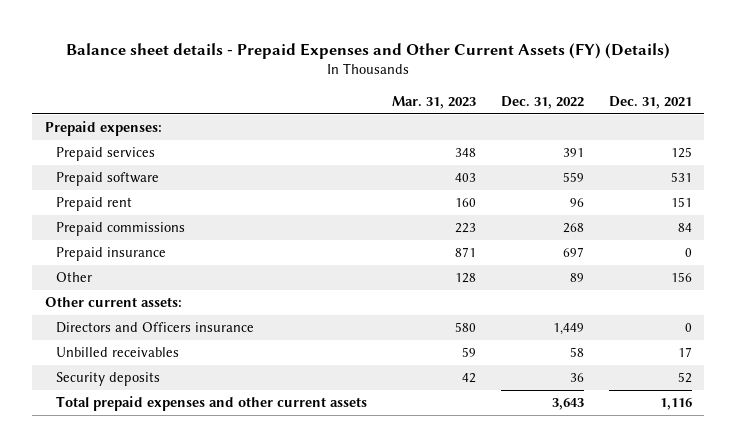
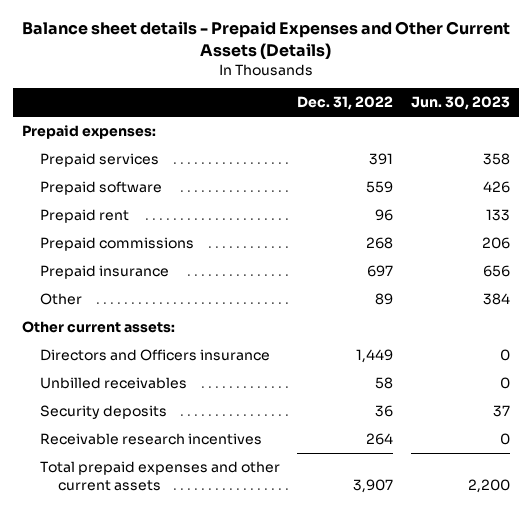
- Balance sheet details - Prepaid Expenses and Other Current Assets (FY) (Details)
+ Balance sheet details - Prepaid Expenses and Other Current Assets (Details)
- | Mar. 31, 2023 | Dec. 31, 2022 | Dec. 31, 2021
+ | Dec. 31, 2022 | Jun. 30, 2023
- Total prepaid expenses and other current assets | | 3,643 | 1,116
+ Receivable research incentives | 264 | 0
+ Total prepaid expenses and other current assets | 3,907 | 2,200

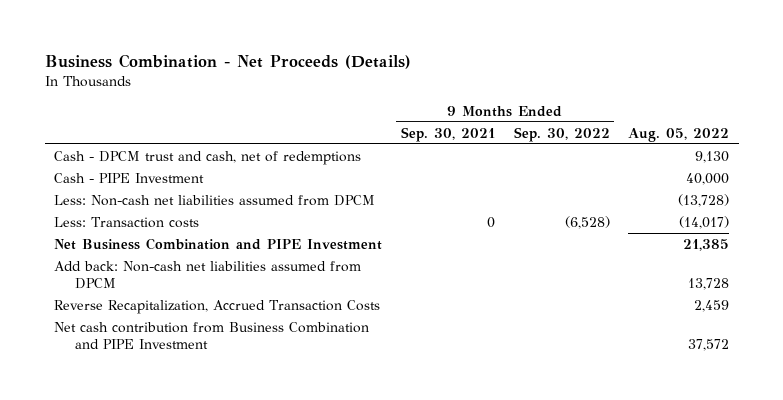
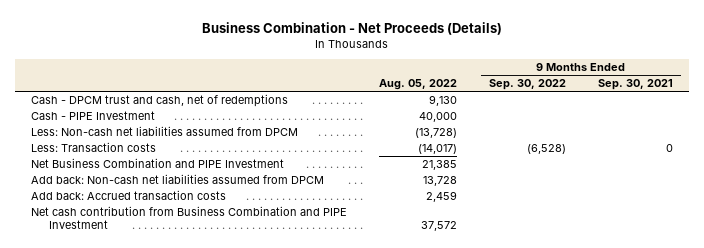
- | 9 Months Ended Sep. 30, 2021 | 9 Months Ended Sep. 30, 2022 | Aug. 05, 2022
+ | Aug. 05, 2022 | 9 Months Ended Sep. 30, 2022 | 9 Months Ended Sep. 30, 2021
- Reverse Recapitalization, Accrued Transaction Costs | | | 2,459
+ Add back: Accrued transaction costs | 2,459 | |

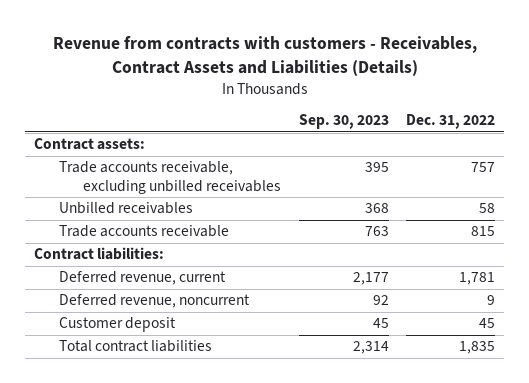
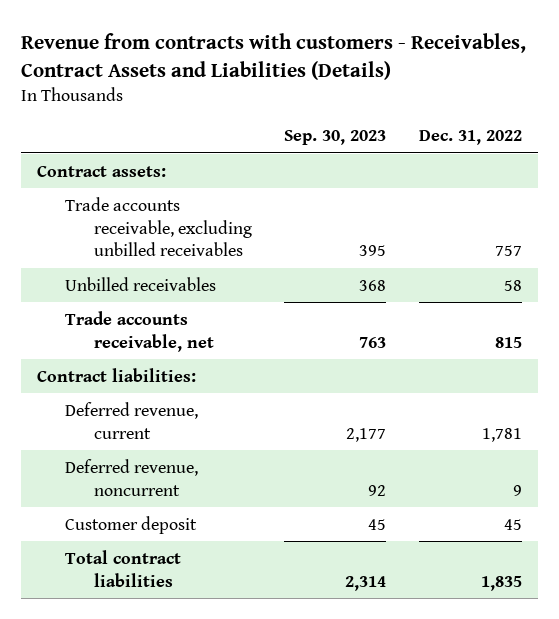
- Trade accounts receivable | 763 | 815
+ Trade accounts receivable, net | 763 | 815

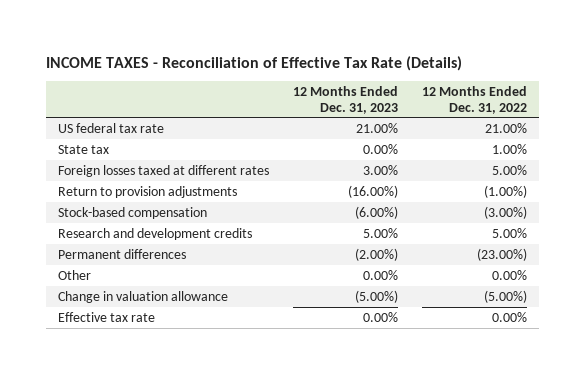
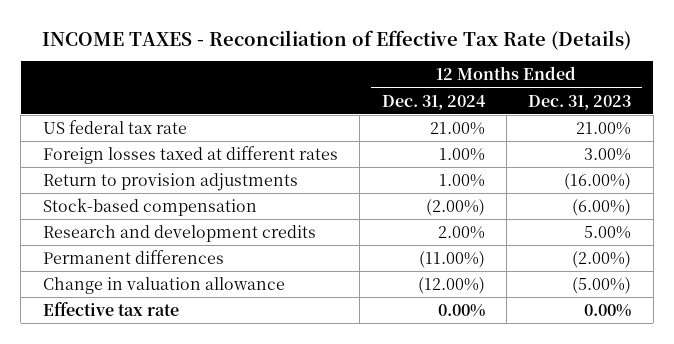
- | 12 Months Ended Dec. 31, 2023 | 12 Months Ended Dec. 31, 2022
+ | 12 Months Ended Dec. 31, 2024 | 12 Months Ended Dec. 31, 2023
- State tax | 0.00% | 1.00%
- Other | 0.00% | 0.00%

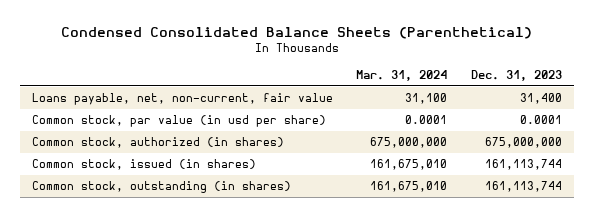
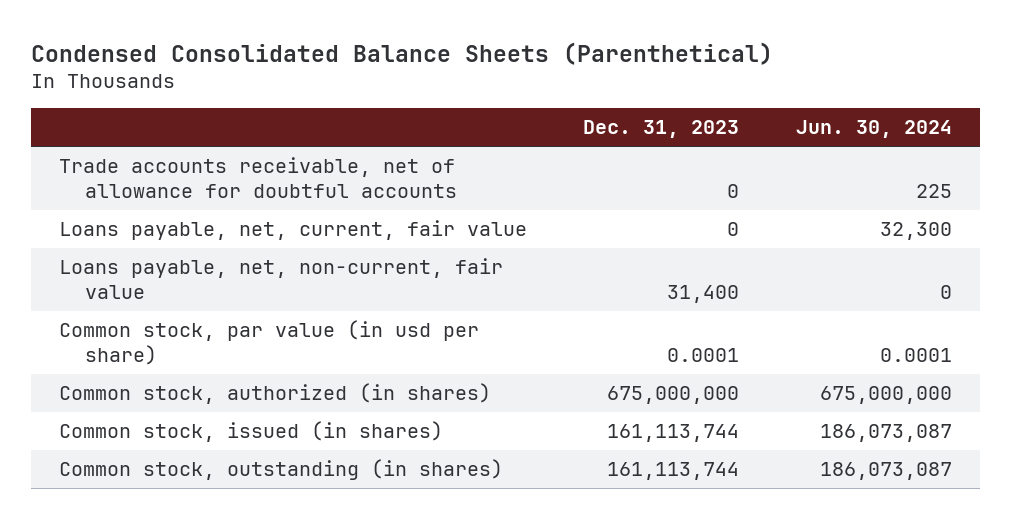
- | Mar. 31, 2024 | Dec. 31, 2023
+ | Dec. 31, 2023 | Jun. 30, 2024
+ Trade accounts receivable, net of allowance for doubtful accounts | 0 | 225
+ Loans payable, net, current, fair value | 0 | 32,300

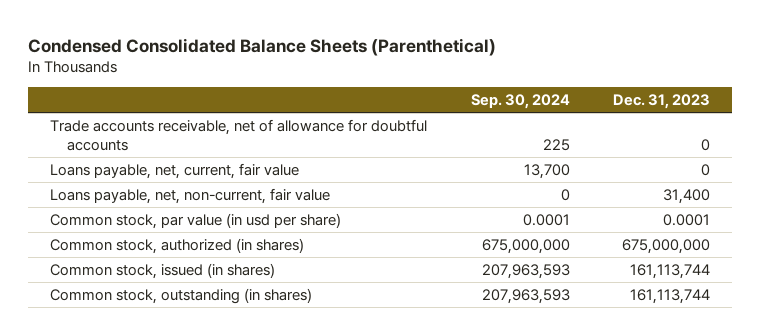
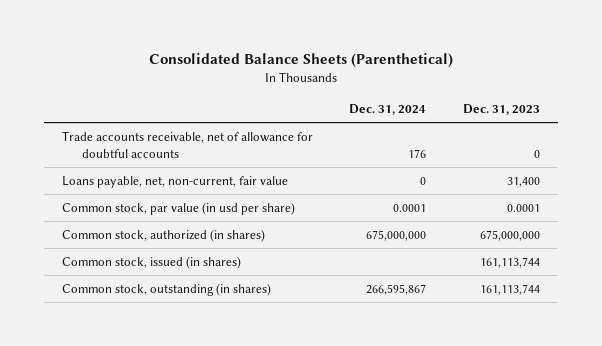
- Condensed Consolidated Balance Sheets (Parenthetical)
+ Consolidated Balance Sheets (Parenthetical)
- | Sep. 30, 2024 | Dec. 31, 2023
+ | Dec. 31, 2024 | Dec. 31, 2023
- Loans payable, net, current, fair value | 13,700 | 0

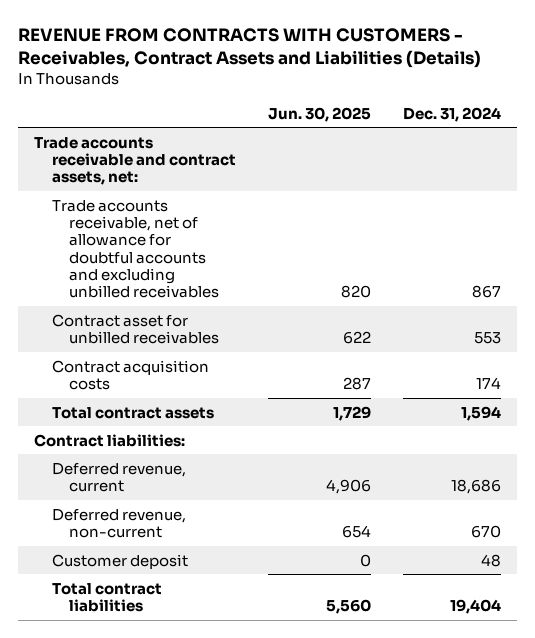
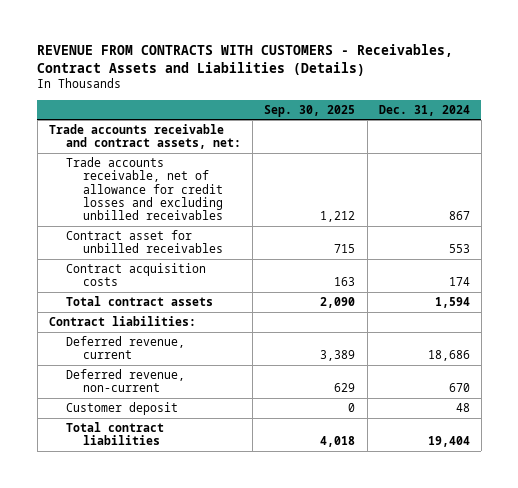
- | Jun. 30, 2025 | Dec. 31, 2024
+ | Sep. 30, 2025 | Dec. 31, 2024
- Trade accounts receivable, net of allowance for doubtful accounts and excluding unbilled receivables | 820 | 867
+ Trade accounts receivable, net of allowance for credit losses and excluding unbilled receivables | 1,212 | 867

